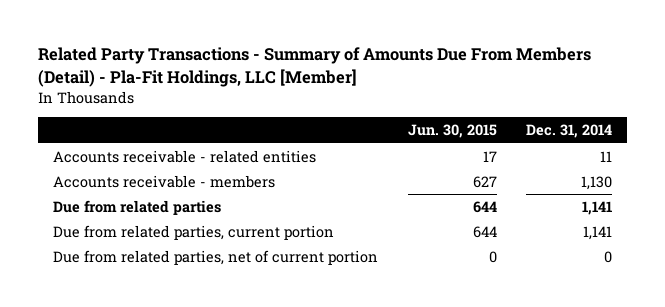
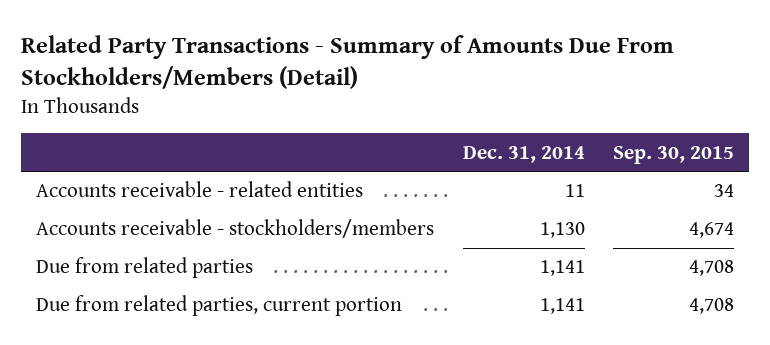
- Related Party Transactions - Summary of Amounts Due From Members (Detail) - Pla-Fit Holdings, LLC [Member]
+ Related Party Transactions - Summary of Amounts Due From Stockholders/Members (Detail)
- | Jun. 30, 2015 | Dec. 31, 2014
+ | Dec. 31, 2014 | Sep. 30, 2015
- Accounts receivable - members | 627 | 1,130
+ Accounts receivable - stockholders/members | 1,130 | 4,674
- Due from related parties, net of current portion | 0 | 0

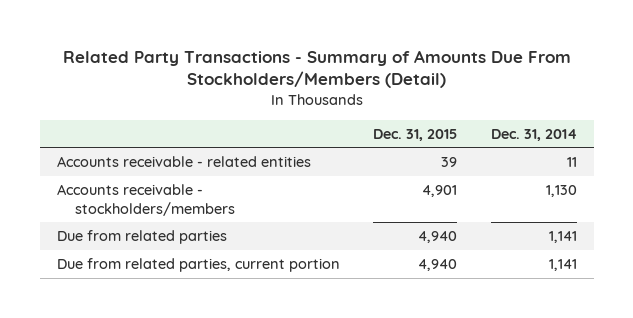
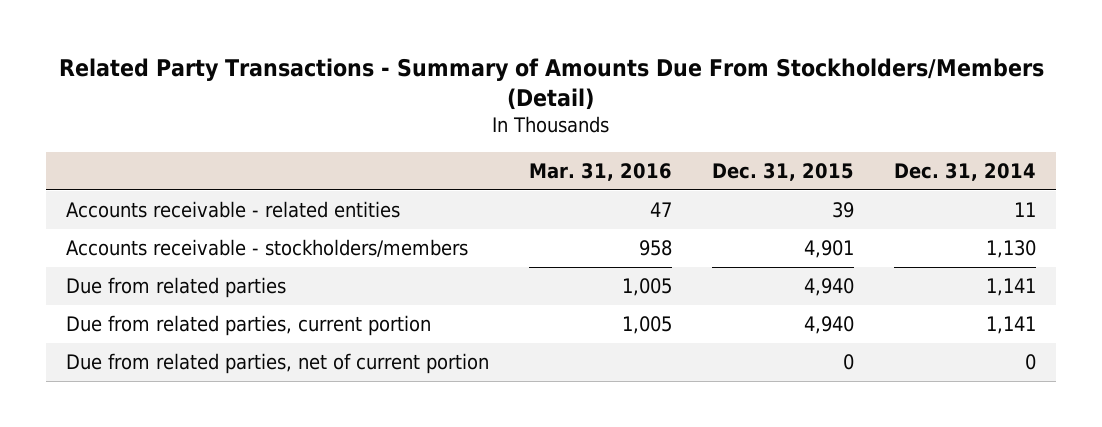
- | Dec. 31, 2015 | Dec. 31, 2014
+ | Mar. 31, 2016 | Dec. 31, 2015 | Dec. 31, 2014
+ Due from related parties, net of current portion | | 0 | 0

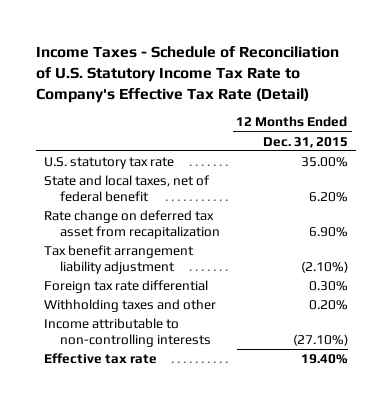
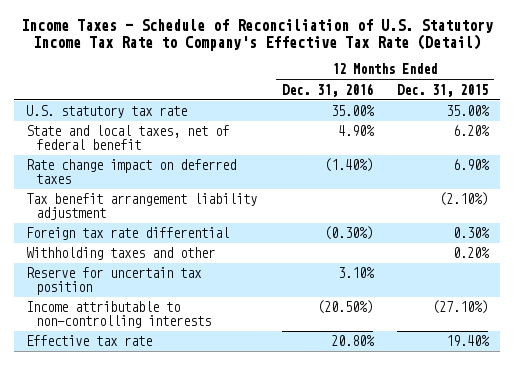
- | 12 Months Ended Dec. 31, 2015
+ | 12 Months Ended Dec. 31, 2016 | 12 Months Ended Dec. 31, 2015
- Rate change on deferred tax asset from recapitalization | 6.90%
+ Rate change impact on deferred taxes | (1.40%) | 6.90%
+ Reserve for uncertain tax position | 3.10% |

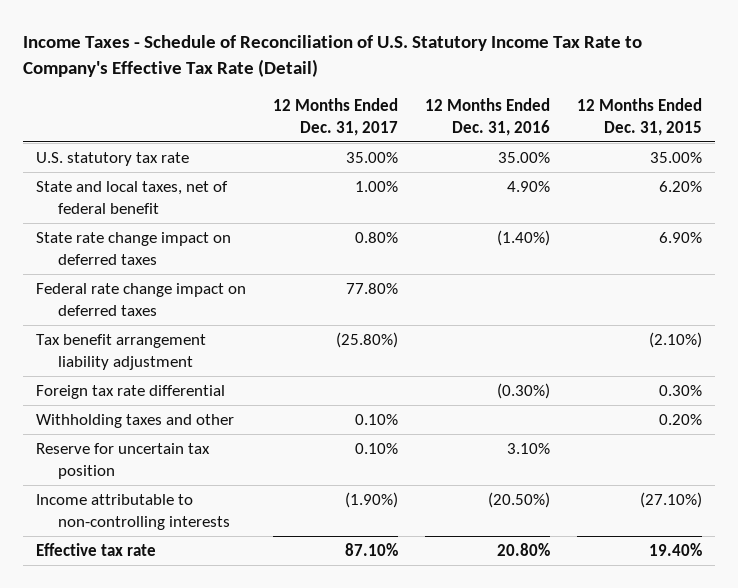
- | 12 Months Ended Dec. 31, 2016 | 12 Months Ended Dec. 31, 2015
+ | 12 Months Ended Dec. 31, 2017 | 12 Months Ended Dec. 31, 2016 | 12 Months Ended Dec. 31, 2015
- Rate change impact on deferred taxes | (1.40%) | 6.90%
+ State rate change impact on deferred taxes | 0.80% | (1.40%) | 6.90%
+ Federal rate change impact on deferred taxes | 77.80% | |

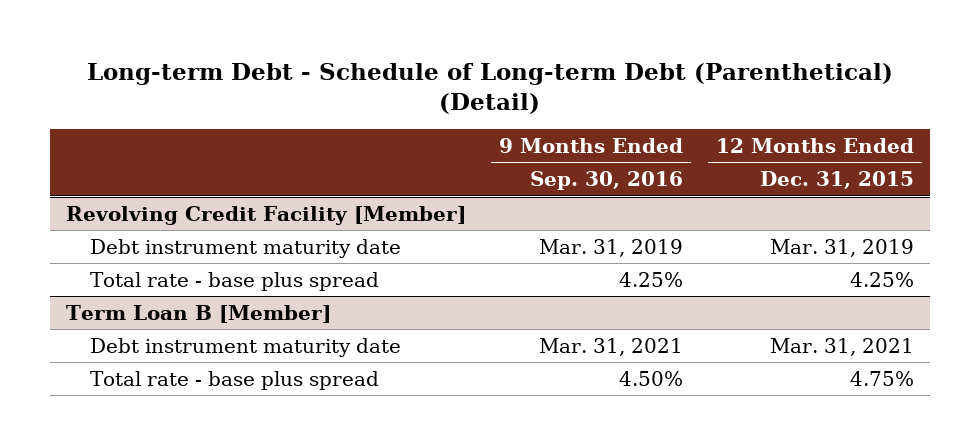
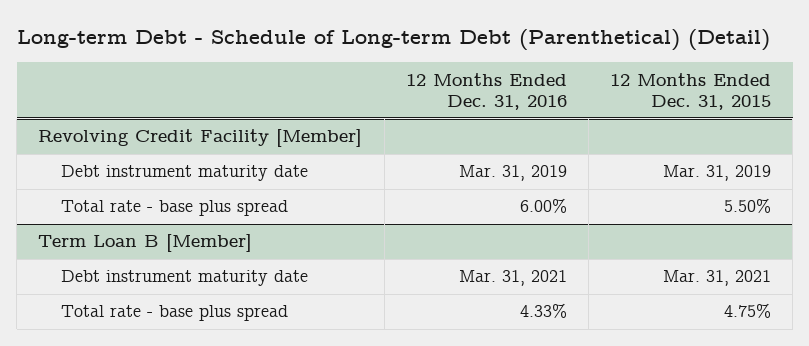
- | 9 Months Ended Sep. 30, 2016 | 12 Months Ended Dec. 31, 2015
+ | 12 Months Ended Dec. 31, 2016 | 12 Months Ended Dec. 31, 2015
@ Revolving Credit Facility [Member]
- Total rate - base plus spread | 4.25% | 4.25%
+ Total rate - base plus spread | 6.00% | 5.50%

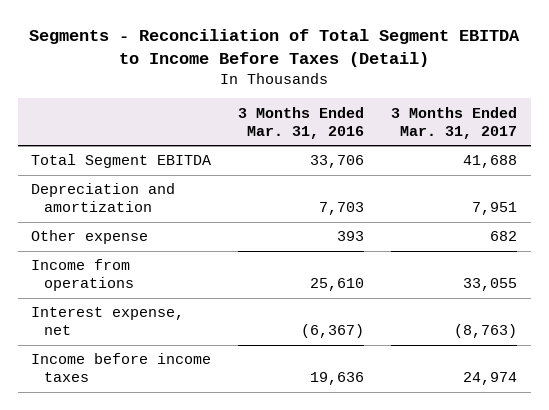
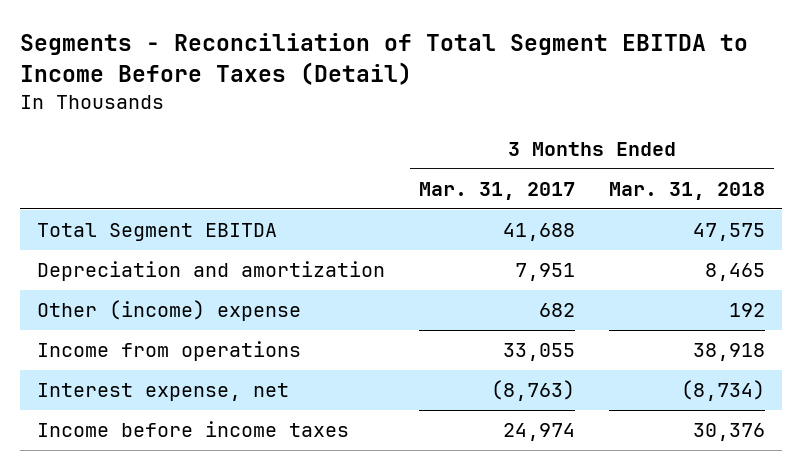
- | 3 Months Ended Mar. 31, 2016 | 3 Months Ended Mar. 31, 2017
+ | 3 Months Ended Mar. 31, 2017 | 3 Months Ended Mar. 31, 2018
- Other expense | 393 | 682
+ Other (income) expense | 682 | 192

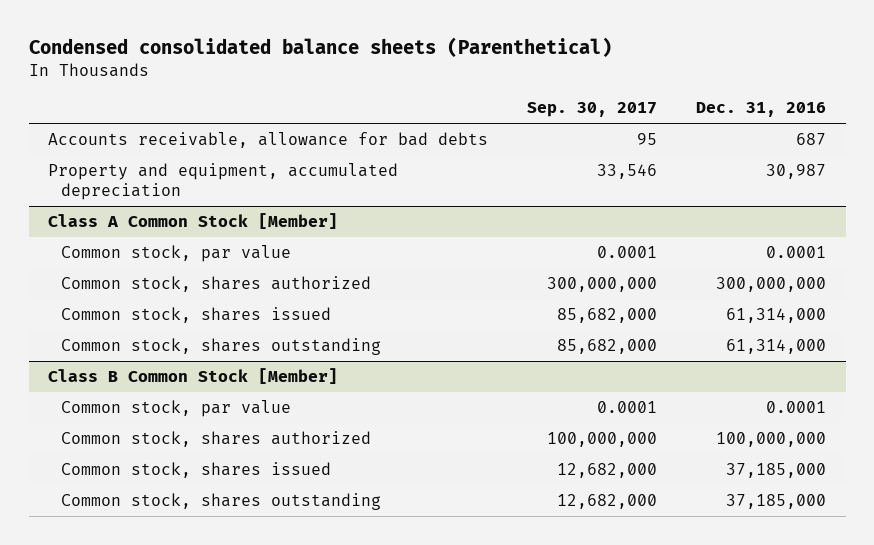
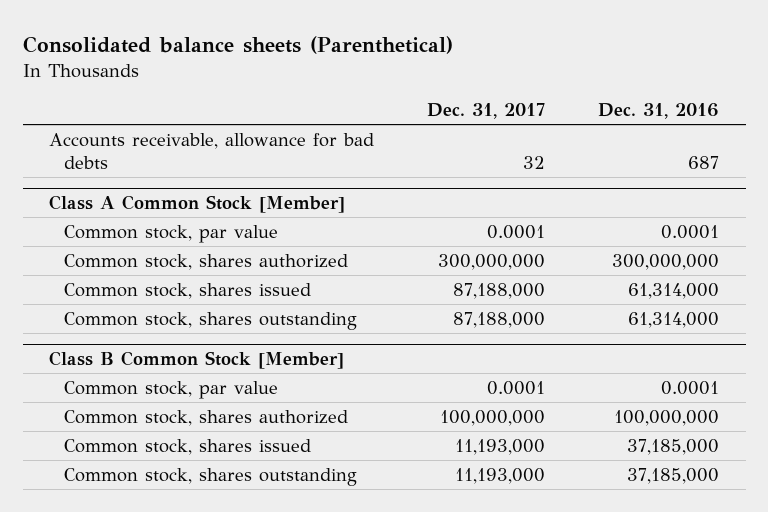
- Condensed consolidated balance sheets (Parenthetical)
+ Consolidated balance sheets (Parenthetical)
- | Sep. 30, 2017 | Dec. 31, 2016
+ | Dec. 31, 2017 | Dec. 31, 2016
- Property and equipment, accumulated depreciation | 33,546 | 30,987

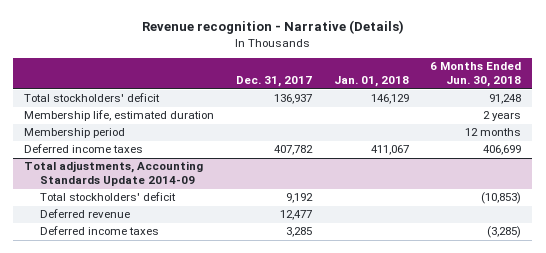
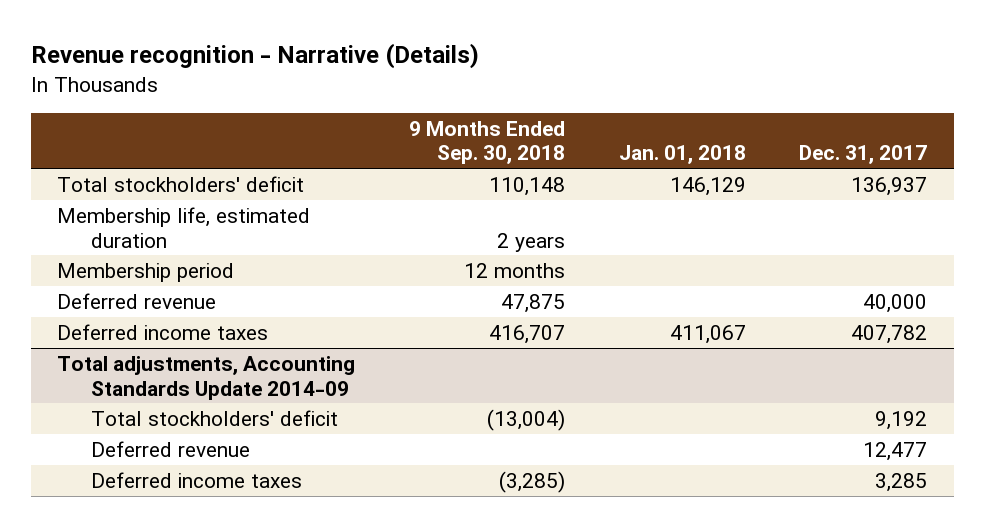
- | Dec. 31, 2017 | Jan. 01, 2018 | 6 Months Ended Jun. 30, 2018
+ | 9 Months Ended Sep. 30, 2018 | Jan. 01, 2018 | Dec. 31, 2017
+ Deferred revenue | 47,875 | | 40,000

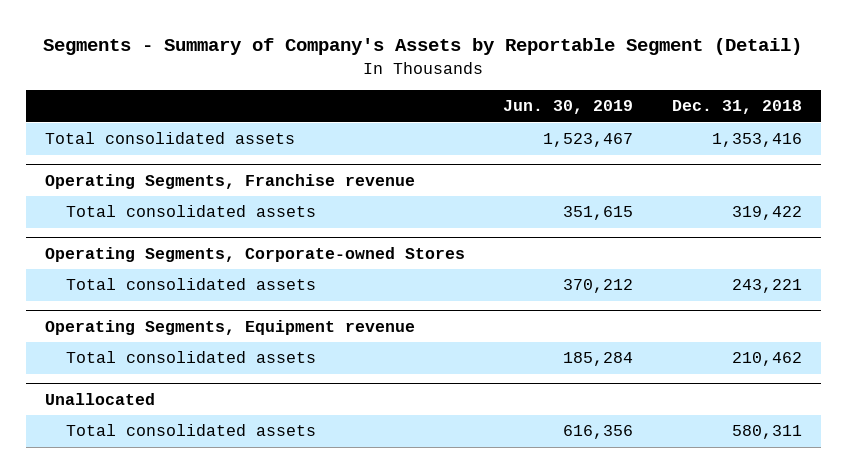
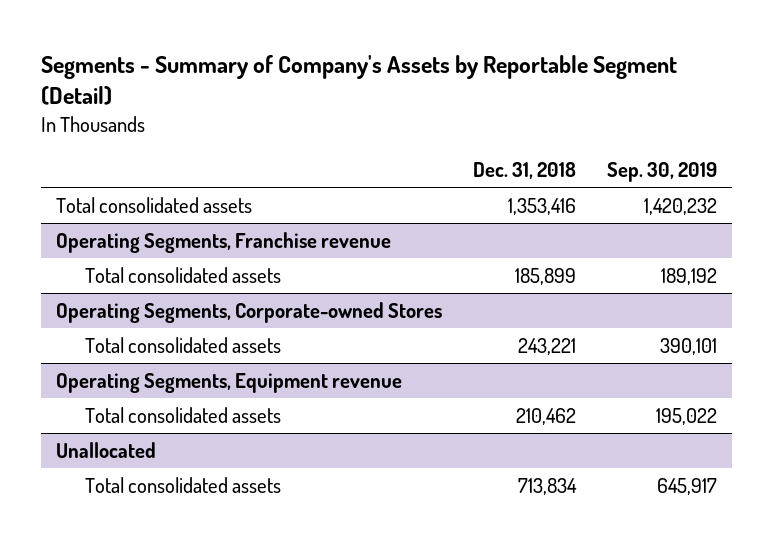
- | Jun. 30, 2019 | Dec. 31, 2018
+ | Dec. 31, 2018 | Sep. 30, 2019
@ Operating Segments, Franchise revenue
- Total consolidated assets | 351,615 | 319,422
+ Total consolidated assets | 185,899 | 189,192
@ Unallocated
- Total consolidated assets | 616,356 | 580,311
+ Total consolidated assets | 713,834 | 645,917

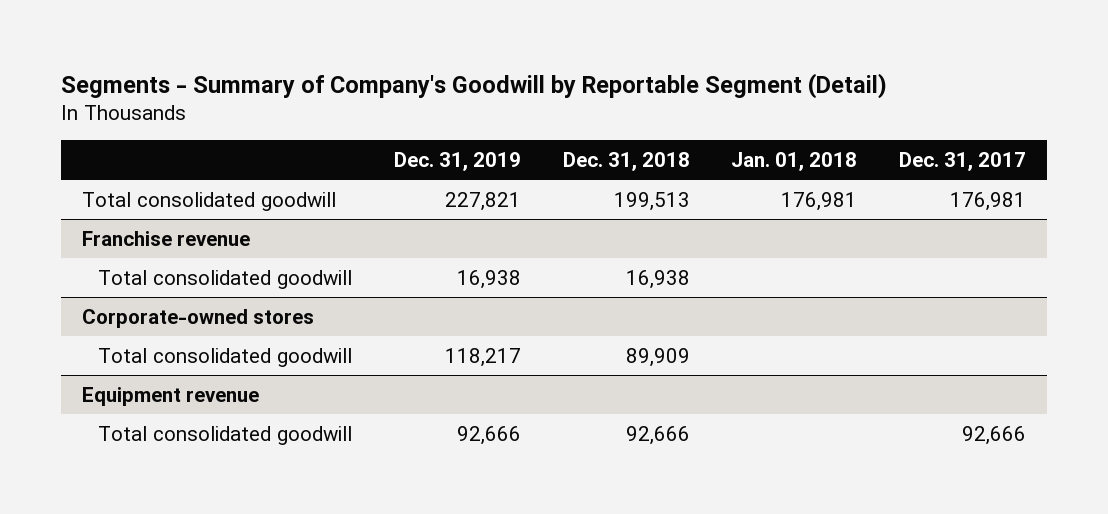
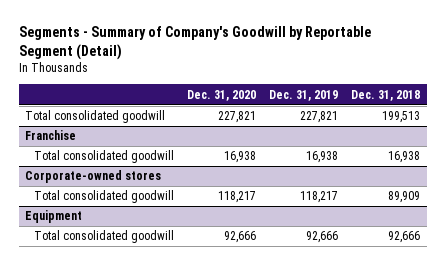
- | Dec. 31, 2019 | Dec. 31, 2018 | Jan. 01, 2018 | Dec. 31, 2017
+ | Dec. 31, 2020 | Dec. 31, 2019 | Dec. 31, 2018
- Franchise revenue
+ Franchise
- Equipment revenue
+ Equipment

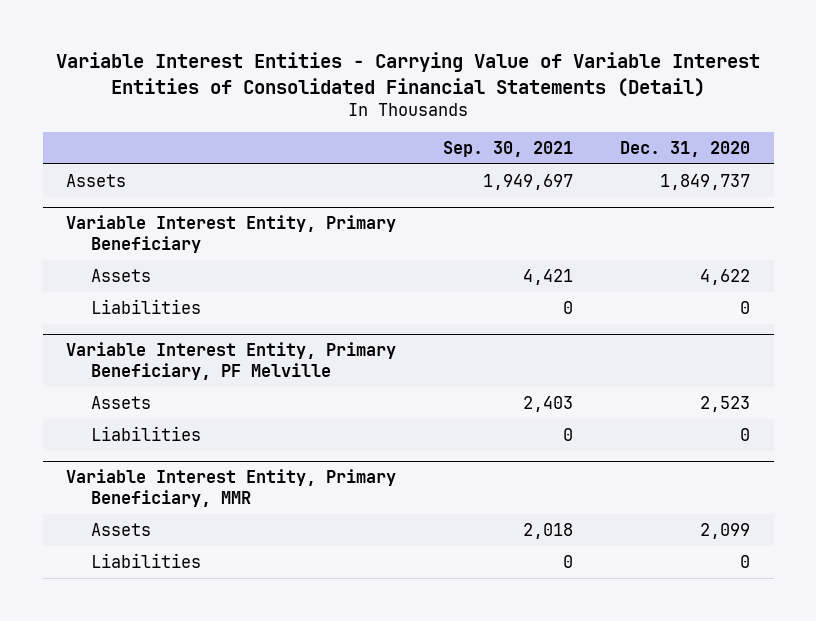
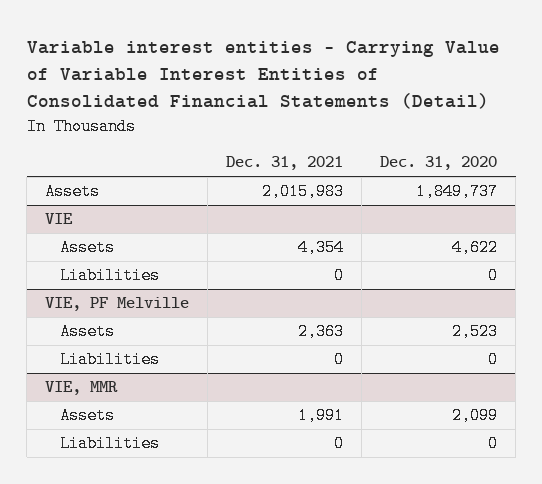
- Variable Interest Entities - Carrying Value of Variable Interest Entities of Consolidated Financial Statements (Detail)
+ Variable interest entities - Carrying Value of Variable Interest Entities of Consolidated Financial Statements (Detail)
- | Sep. 30, 2021 | Dec. 31, 2020
+ | Dec. 31, 2021 | Dec. 31, 2020
- Variable Interest Entity, Primary Beneficiary
+ VIE
- Variable Interest Entity, Primary Beneficiary, PF Melville
+ VIE, PF Melville
- Variable Interest Entity, Primary Beneficiary, MMR
+ VIE, MMR

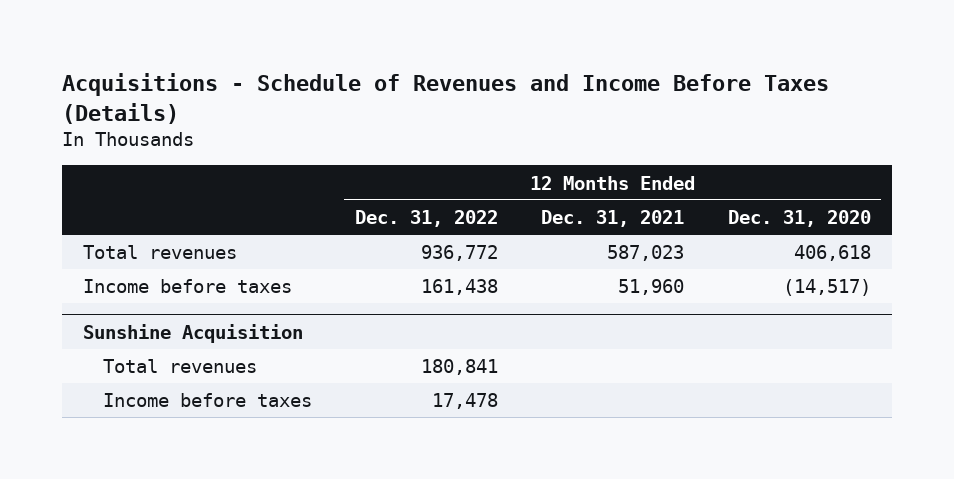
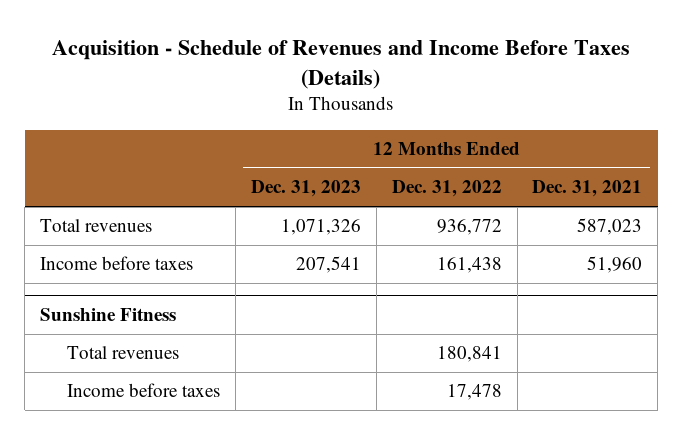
- Acquisitions - Schedule of Revenues and Income Before Taxes (Details)
+ Acquisition - Schedule of Revenues and Income Before Taxes (Details)
- | 12 Months Ended Dec. 31, 2022 | 12 Months Ended Dec. 31, 2021 | 12 Months Ended Dec. 31, 2020
+ | 12 Months Ended Dec. 31, 2023 | 12 Months Ended Dec. 31, 2022 | 12 Months Ended Dec. 31, 2021
- Sunshine Acquisition
+ Sunshine Fitness

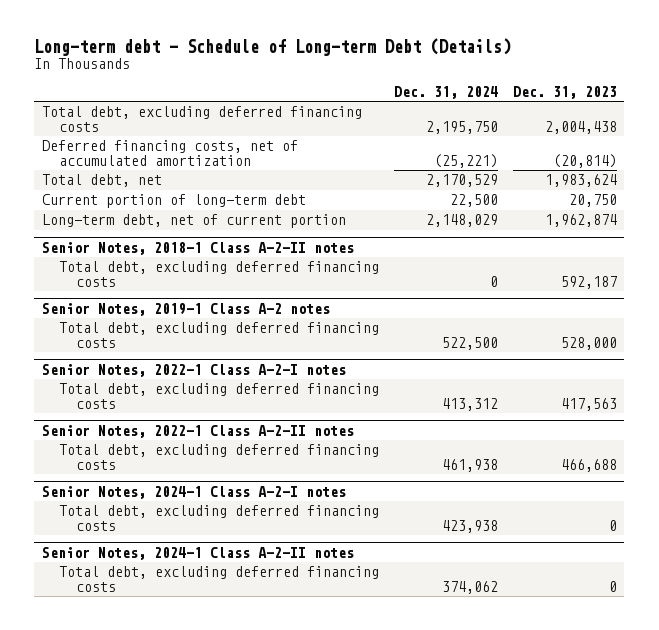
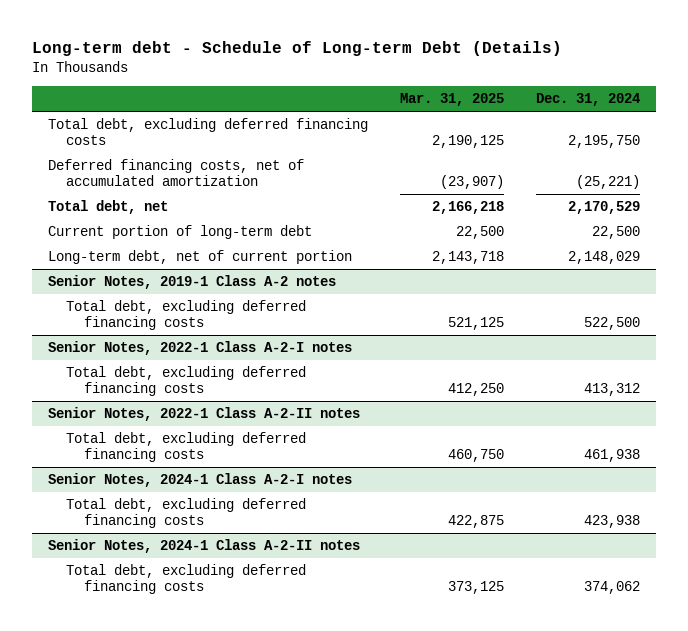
- | Dec. 31, 2024 | Dec. 31, 2023
+ | Mar. 31, 2025 | Dec. 31, 2024
- Senior Notes, 2018-1 Class A-2-II notes
- Total debt, excluding deferred financing costs | 0 | 592,187

